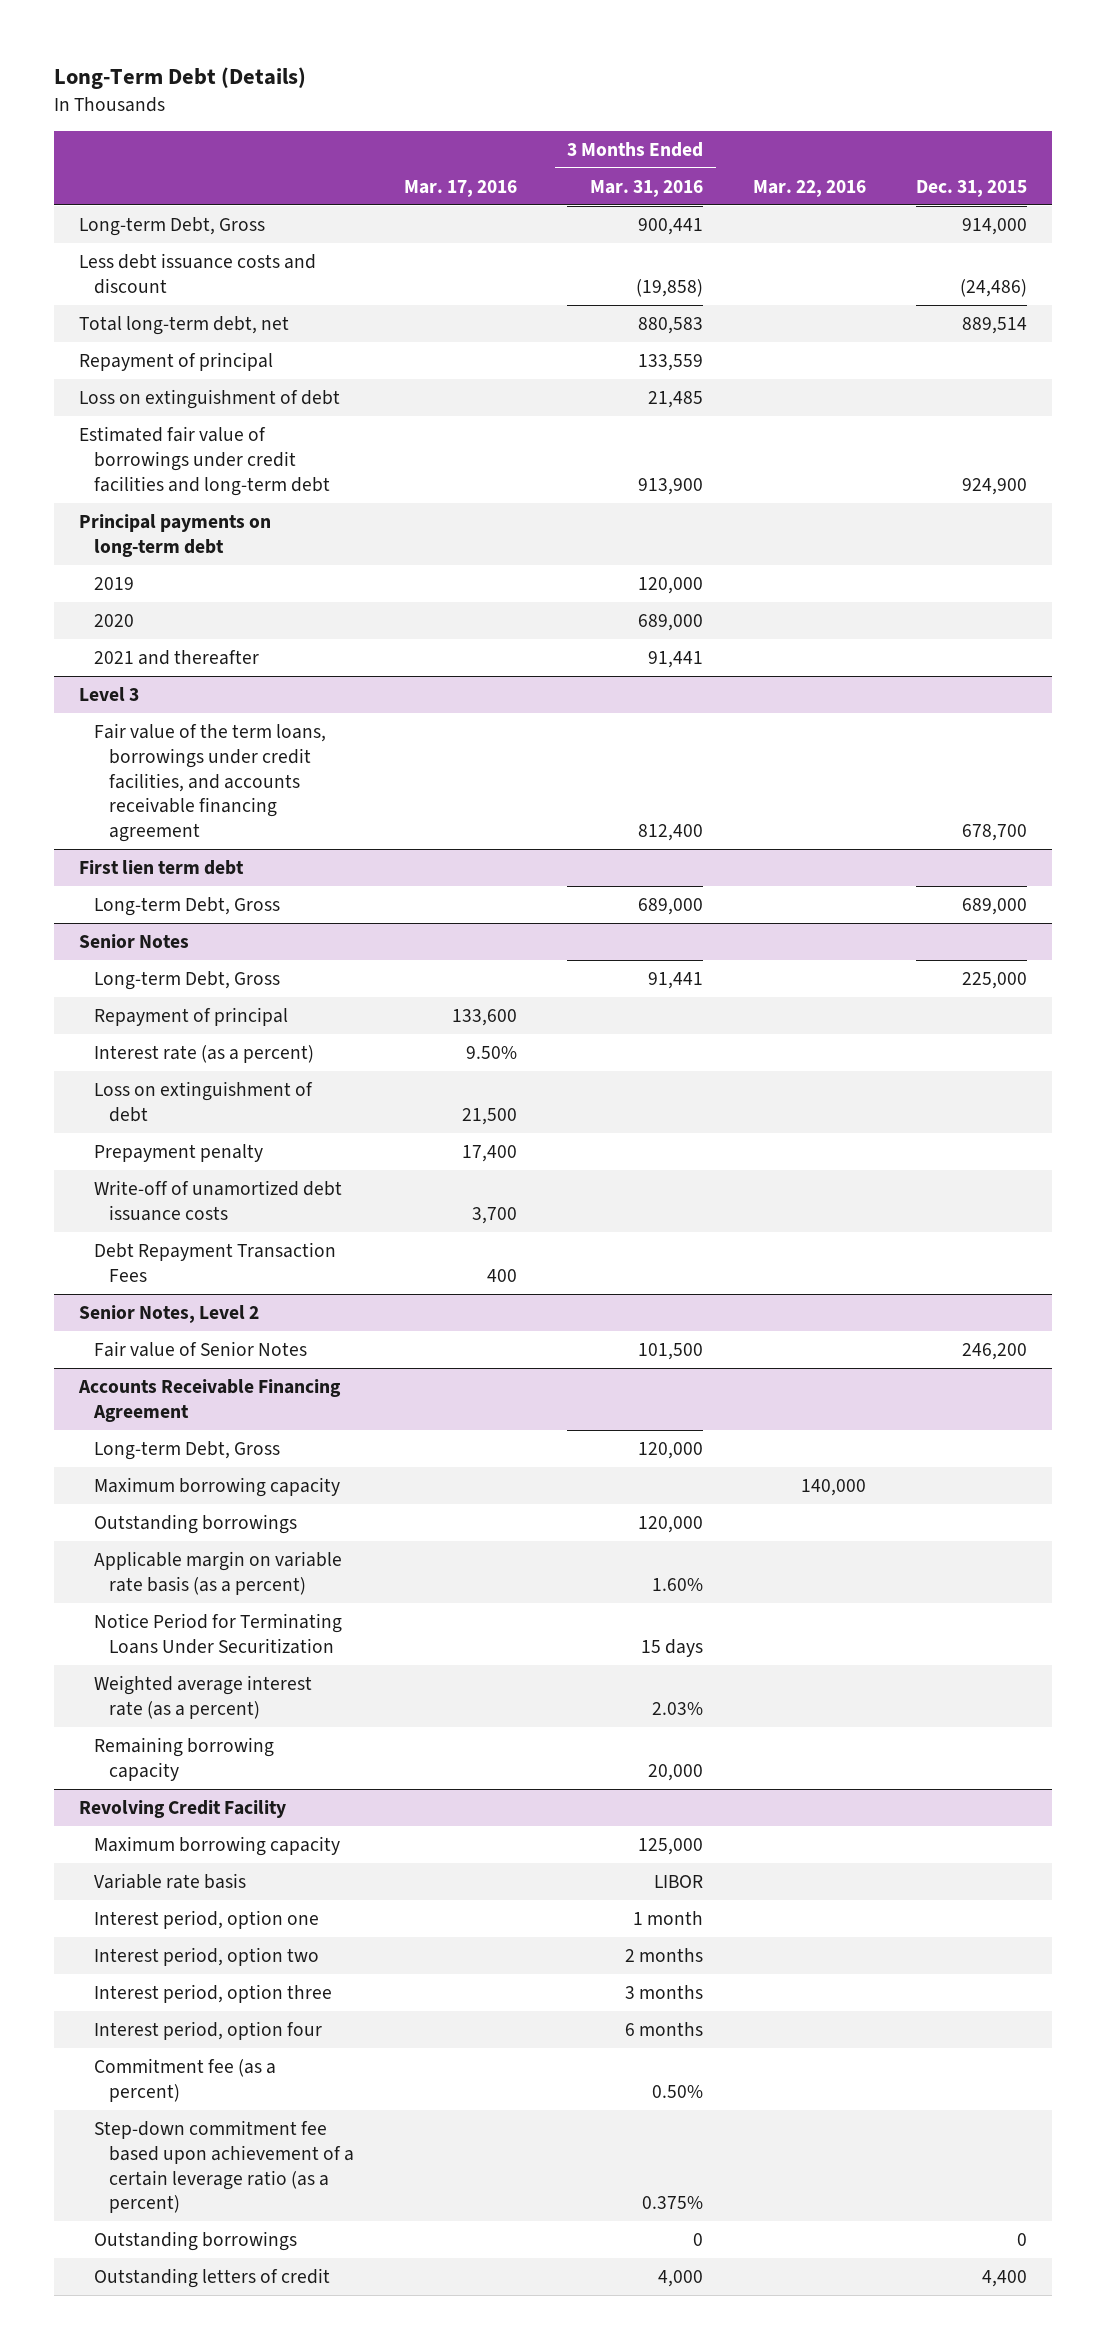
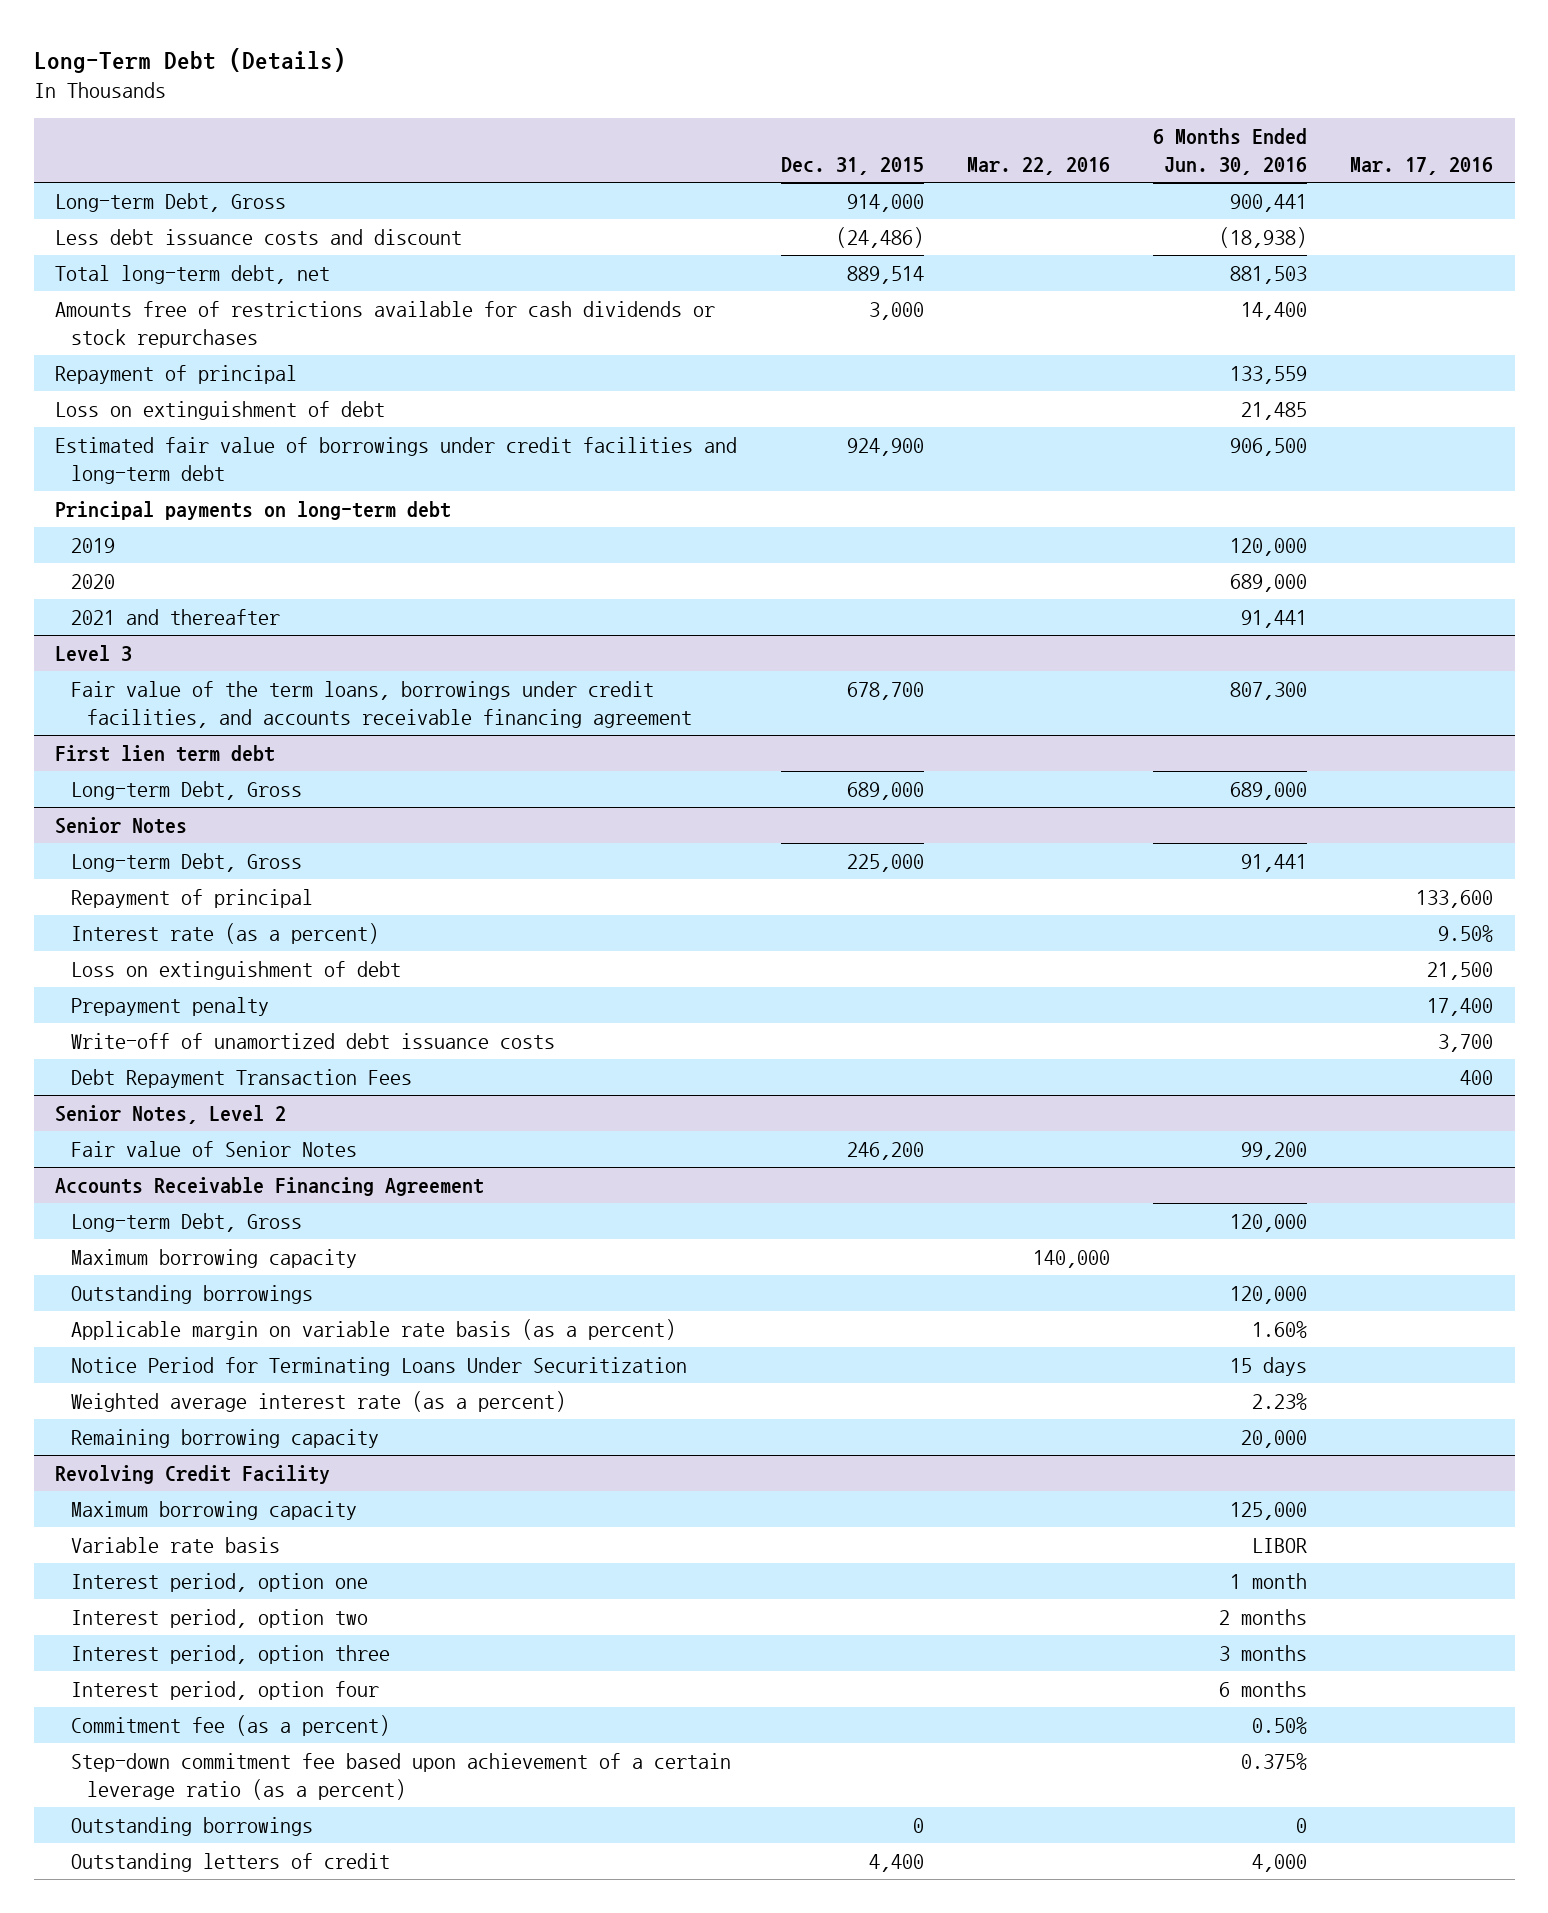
- | Mar. 17, 2016 | 3 Months Ended Mar. 31, 2016 | Mar. 22, 2016 | Dec. 31, 2015
+ | Dec. 31, 2015 | Mar. 22, 2016 | 6 Months Ended Jun. 30, 2016 | Mar. 17, 2016
+ Amounts free of restrictions available for cash dividends or stock repurchases | 3,000 | | 14,400 |

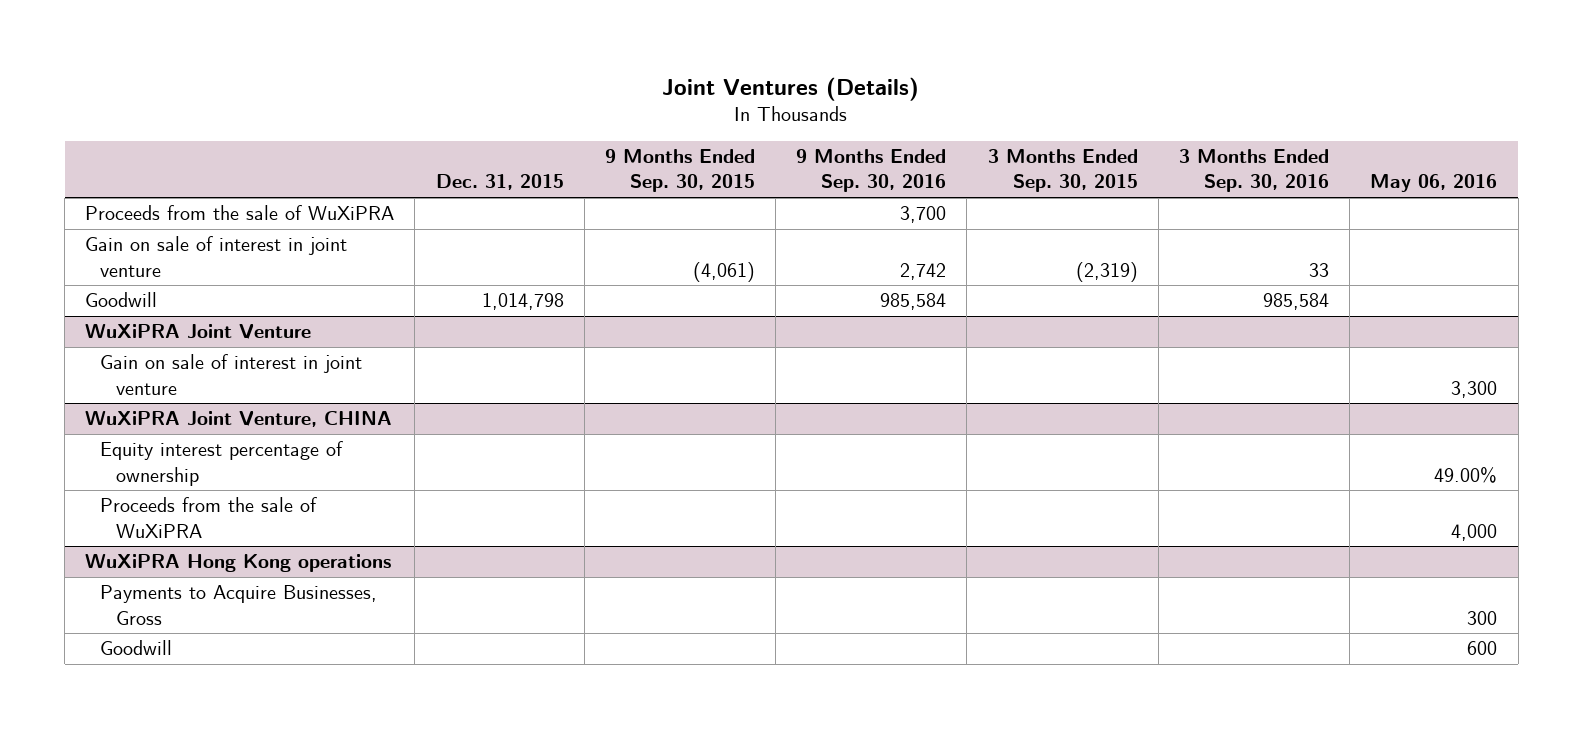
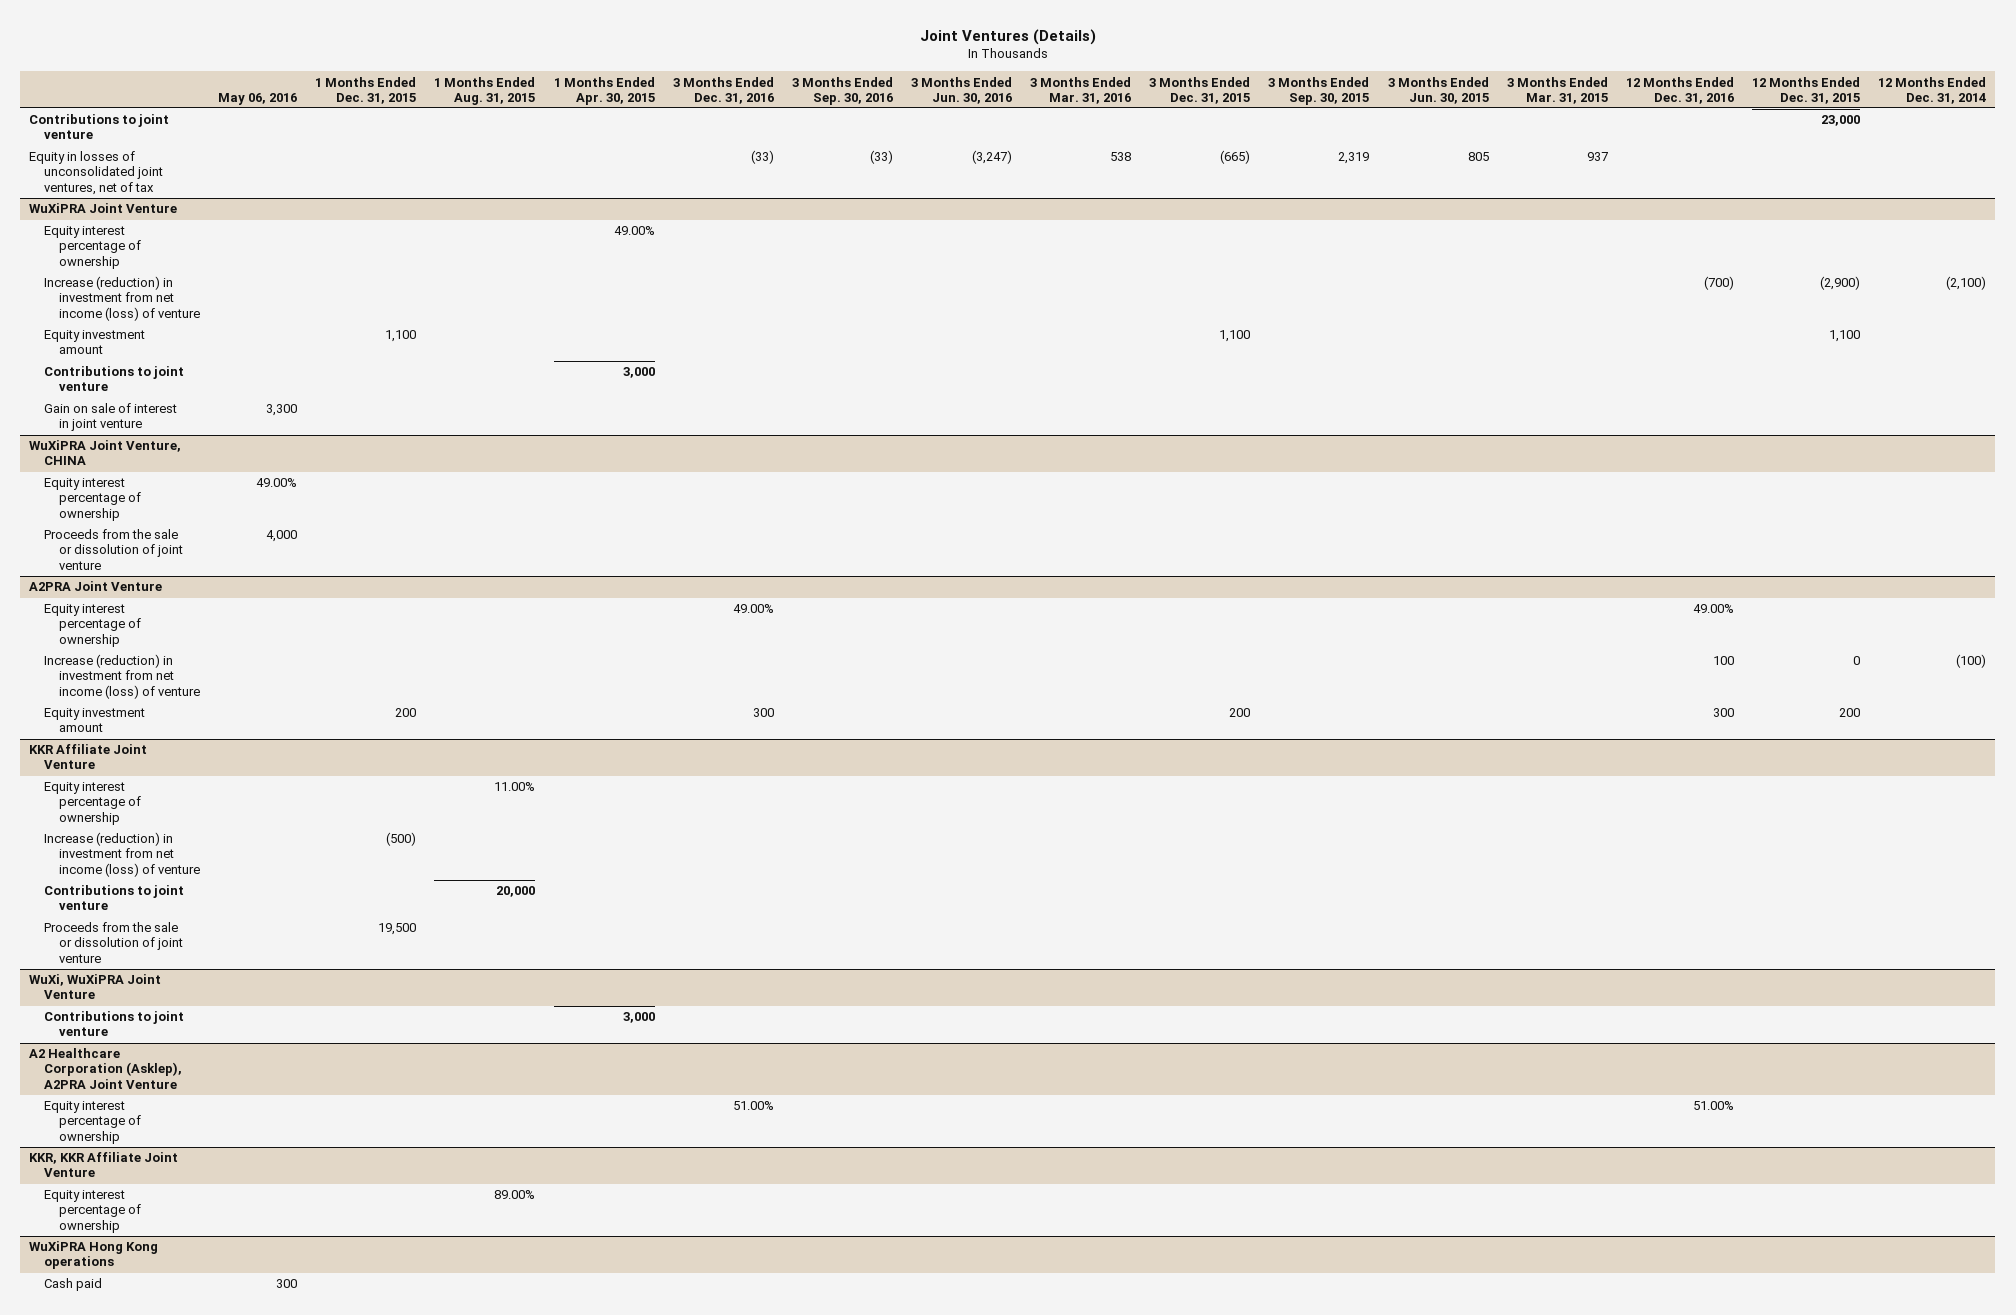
- | Dec. 31, 2015 | 9 Months Ended Sep. 30, 2015 | 9 Months Ended Sep. 30, 2016 | 3 Months Ended Sep. 30, 2015 | 3 Months Ended Sep. 30, 2016 | May 06, 2016
+ | May 06, 2016 | 1 Months Ended Dec. 31, 2015 | 1 Months Ended Aug. 31, 2015 | 1 Months Ended Apr. 30, 2015 | 3 Months Ended Dec. 31, 2016 | 3 Months Ended Sep. 30, 2016 | 3 Months Ended Jun. 30, 2016 | 3 Months Ended Mar. 31, 2016 | 3 Months Ended Dec. 31, 2015 | 3 Months Ended Sep. 30, 2015 | 3 Months Ended Jun. 30, 2015 | 3 Months Ended Mar. 31, 2015 | 12 Months Ended Dec. 31, 2016 | 12 Months Ended Dec. 31, 2015 | 12 Months Ended Dec. 31, 2014
- Proceeds from the sale of WuXiPRA | | | 3,700 | | |
- Gain on sale of interest in joint venture | | (4,061) | 2,742 | (2,319) | 33 |
- Goodwill | 1,014,798 | | 985,584 | | 985,584 |
+ Contributions to joint venture | | | | | | | | | | | | | | 23,000 |
+ Equity in losses of unconsolidated joint ventures, net of tax | | | | | (33) | (33) | (3,247) | 538 | (665) | 2,319 | 805 | 937 | | |
@ WuXiPRA Joint Venture
+ Equity interest percentage of ownership | | | | 49.00% | | | | | | | | | | |
+ Increase (reduction) in investment from net income (loss) of venture | | | | | | | | | | | | | (700) | (2,900) | (2,100)
+ Equity investment amount | | 1,100 | | | | | | | 1,100 | | | | | 1,100 |
+ Contributions to joint venture | | | | 3,000 | | | | | | | | | | |
@ WuXiPRA Joint Venture, CHINA
- Proceeds from the sale of WuXiPRA | | | | | | 4,000
+ Proceeds from the sale or dissolution of joint venture | 4,000 | | | | | | | | | | | | | |
+ A2PRA Joint Venture
+ Equity interest percentage of ownership | | | | | 49.00% | | | | | | | | 49.00% | |
+ Increase (reduction) in investment from net income (loss) of venture | | | | | | | | | | | | | 100 | 0 | (100)
+ Equity investment amount | | 200 | | | 300 | | | | 200 | | | | 300 | 200 |
+ KKR Affiliate Joint Venture
+ Equity interest percentage of ownership | | | 11.00% | | | | | | | | | | | |
+ Increase (reduction) in investment from net income (loss) of venture | | (500) | | | | | | | | | | | | |
+ Contributions to joint venture | | | 20,000 | | | | | | | | | | | |
+ Proceeds from the sale or dissolution of joint venture | | 19,500 | | | | | | | | | | | | |
+ WuXi, WuXiPRA Joint Venture
+ Contributions to joint venture | | | | 3,000 | | | | | | | | | | |
+ A2 Healthcare Corporation (Asklep), A2PRA Joint Venture
+ Equity interest percentage of ownership | | | | | 51.00% | | | | | | | | 51.00% | |
+ KKR, KKR Affiliate Joint Venture
+ Equity interest percentage of ownership | | | 89.00% | | | | | | | | | | | |
@ WuXiPRA Hong Kong operations
- Payments to Acquire Businesses, Gross | | | | | | 300
- Goodwill | | | | | | 600
+ Cash paid | 300 | | | | | | | | | | | | | |

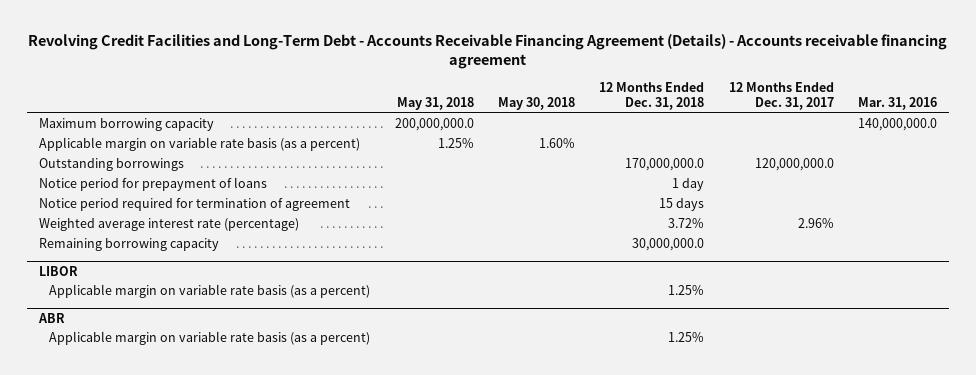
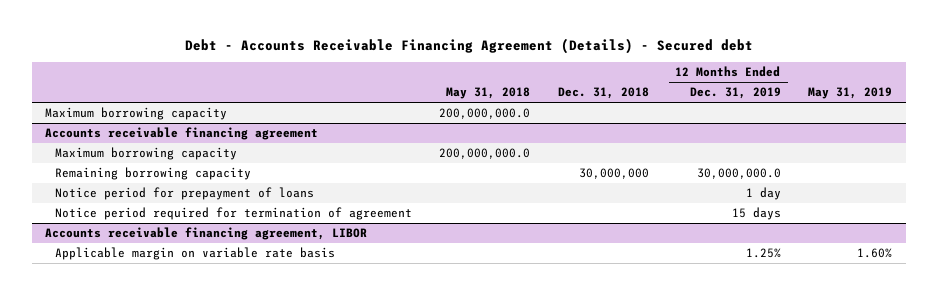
- Revolving Credit Facilities and Long-Term Debt - Accounts Receivable Financing Agreement (Details) - Accounts receivable financing agreement
+ Debt - Accounts Receivable Financing Agreement (Details) - Secured debt
- | May 31, 2018 | May 30, 2018 | 12 Months Ended Dec. 31, 2018 | 12 Months Ended Dec. 31, 2017 | Mar. 31, 2016
+ | May 31, 2018 | Dec. 31, 2018 | 12 Months Ended Dec. 31, 2019 | May 31, 2019
- Applicable margin on variable rate basis (as a percent) | 1.25% | 1.60% | | |
- Outstanding borrowings | | | 170,000,000.0 | 120,000,000.0 |
- Notice period for prepayment of loans | | | 1 day | |
- Notice period required for termination of agreement | | | 15 days | |
- Weighted average interest rate (percentage) | | | 3.72% | 2.96% |
- Remaining borrowing capacity | | | 30,000,000.0 | |
- LIBOR
- Applicable margin on variable rate basis (as a percent) | | | 1.25% | |
- ABR
- Applicable margin on variable rate basis (as a percent) | | | 1.25% | |
+ Accounts receivable financing agreement
+ Maximum borrowing capacity | 200,000,000.0 | | |
+ Remaining borrowing capacity | | 30,000,000 | 30,000,000.0 |
+ Notice period for prepayment of loans | | | 1 day |
+ Notice period required for termination of agreement | | | 15 days |
+ Accounts receivable financing agreement, LIBOR
+ Applicable margin on variable rate basis | | | 1.25% | 1.60%

